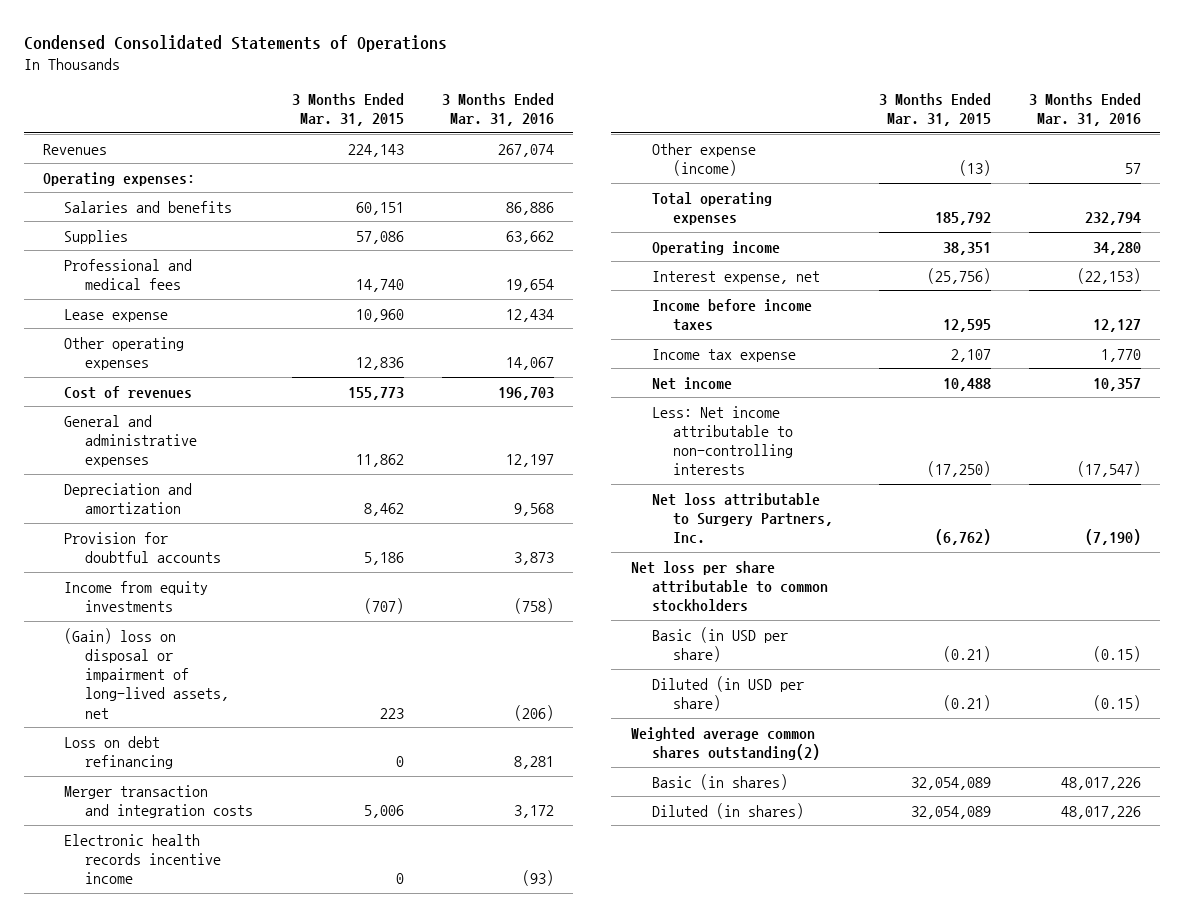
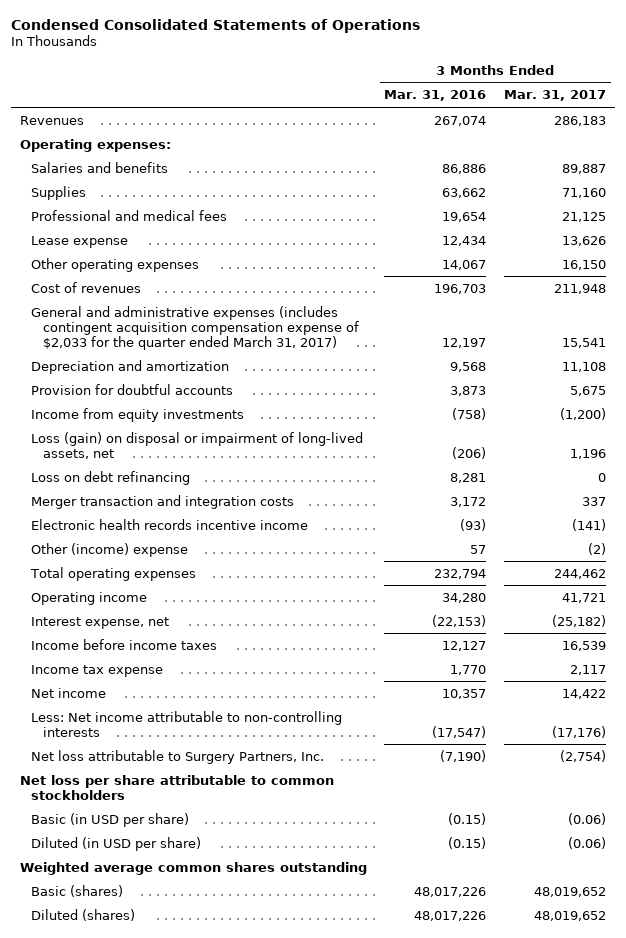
- | 3 Months Ended Mar. 31, 2015 | 3 Months Ended Mar. 31, 2016
+ | 3 Months Ended Mar. 31, 2016 | 3 Months Ended Mar. 31, 2017
- General and administrative expenses | 11,862 | 12,197
+ General and administrative expenses (includes contingent acquisition compensation expense of $2,033 for the quarter ended March 31, 2017) | 12,197 | 15,541
- (Gain) loss on disposal or impairment of long-lived assets, net | 223 | (206)
+ Loss (gain) on disposal or impairment of long-lived assets, net | (206) | 1,196
- Other expense (income) | (13) | 57
+ Other (income) expense | 57 | (2)
- Weighted average common shares outstanding(2)
- Basic (in shares) | 32,054,089 | 48,017,226
- Diluted (in shares) | 32,054,089 | 48,017,226
+ Weighted average common shares outstanding
+ Basic (shares) | 48,017,226 | 48,019,652
+ Diluted (shares) | 48,017,226 | 48,019,652

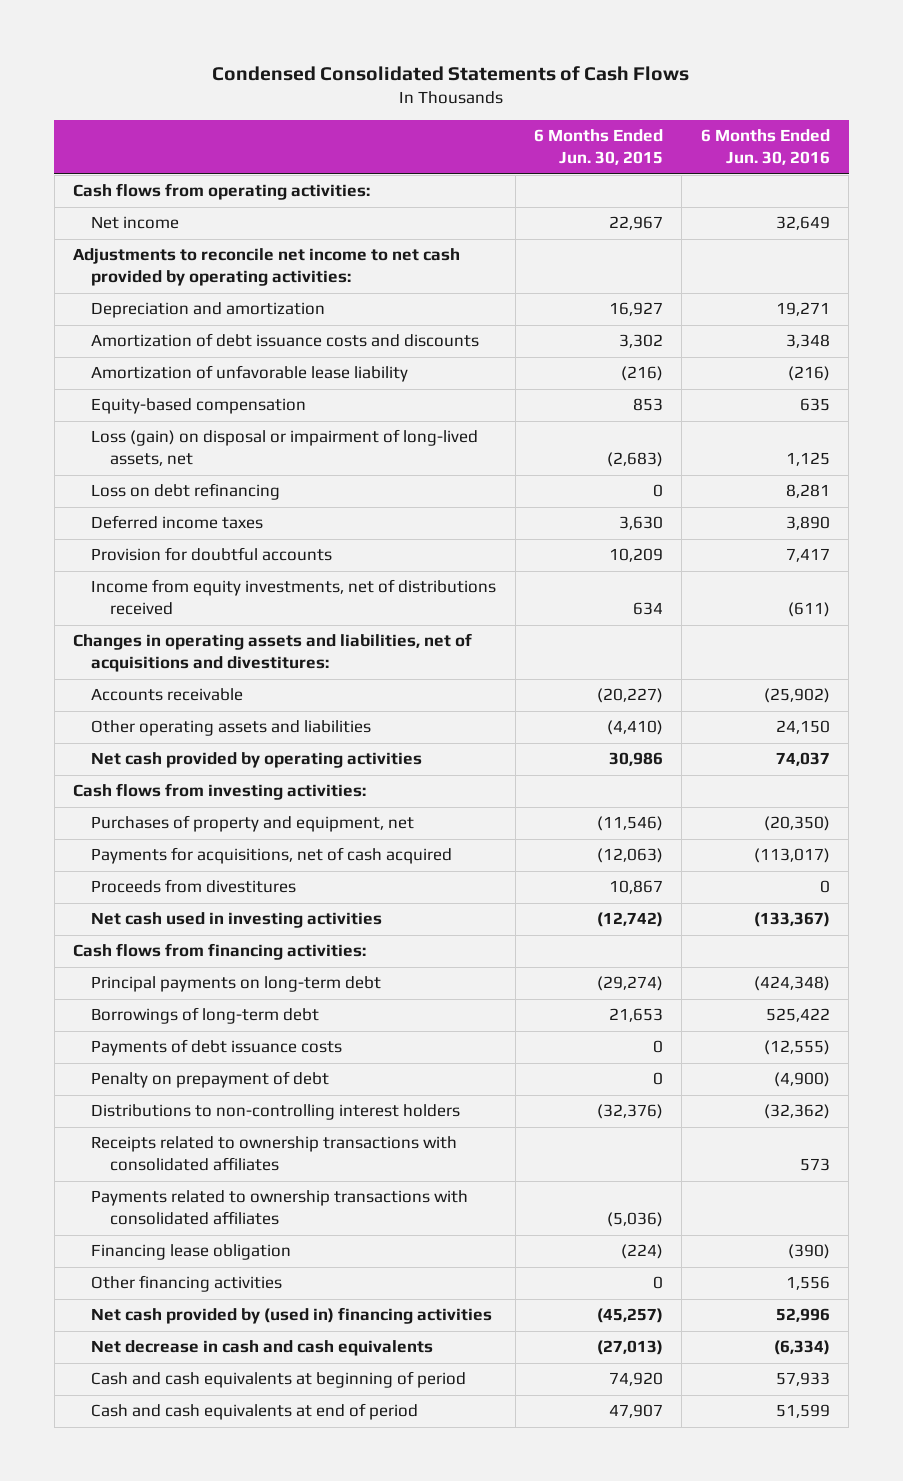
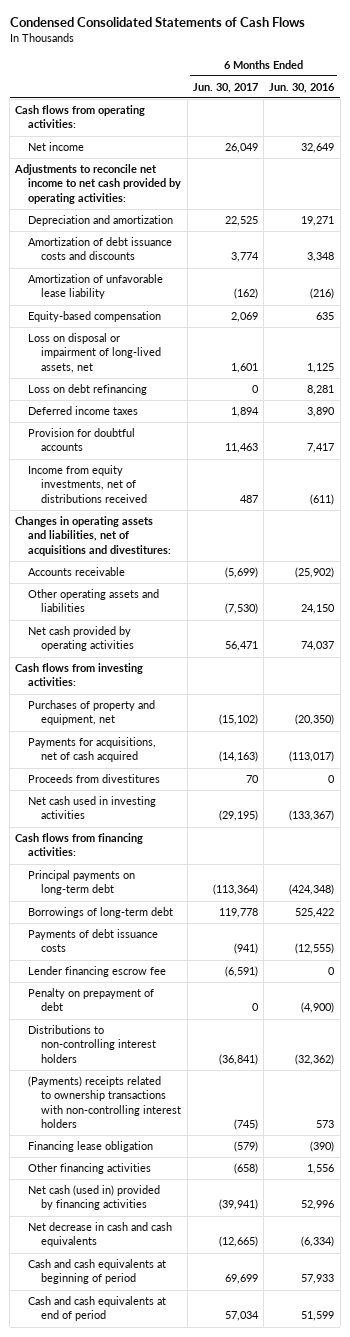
- | 6 Months Ended Jun. 30, 2015 | 6 Months Ended Jun. 30, 2016
+ | 6 Months Ended Jun. 30, 2017 | 6 Months Ended Jun. 30, 2016
- Loss (gain) on disposal or impairment of long-lived assets, net | (2,683) | 1,125
+ Loss on disposal or impairment of long-lived assets, net | 1,601 | 1,125
+ Lender financing escrow fee | (6,591) | 0
- Receipts related to ownership transactions with consolidated affiliates | | 573
- Payments related to ownership transactions with consolidated affiliates | (5,036) |
+ (Payments) receipts related to ownership transactions with non-controlling interest holders | (745) | 573
- Net cash provided by (used in) financing activities | (45,257) | 52,996
+ Net cash (used in) provided by financing activities | (39,941) | 52,996

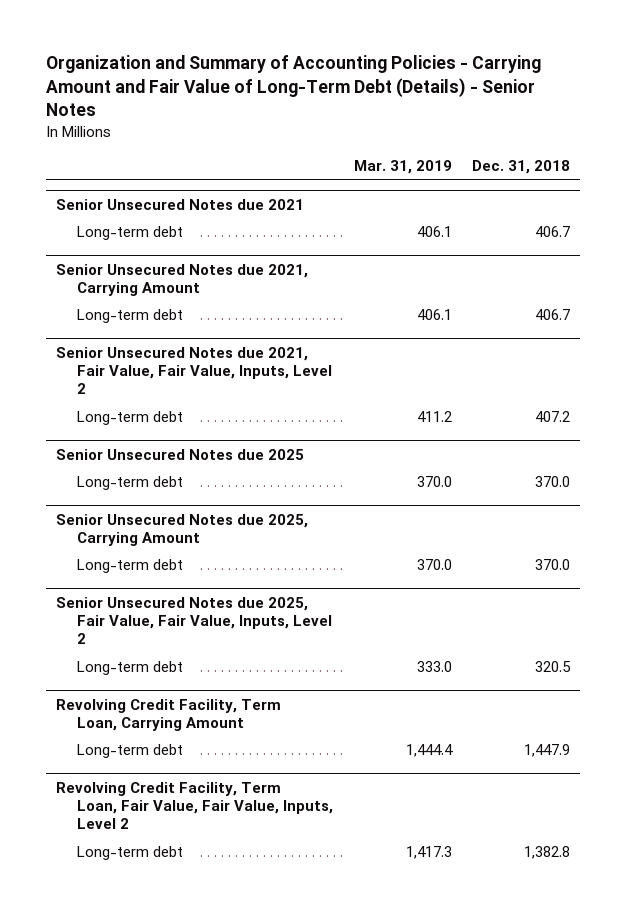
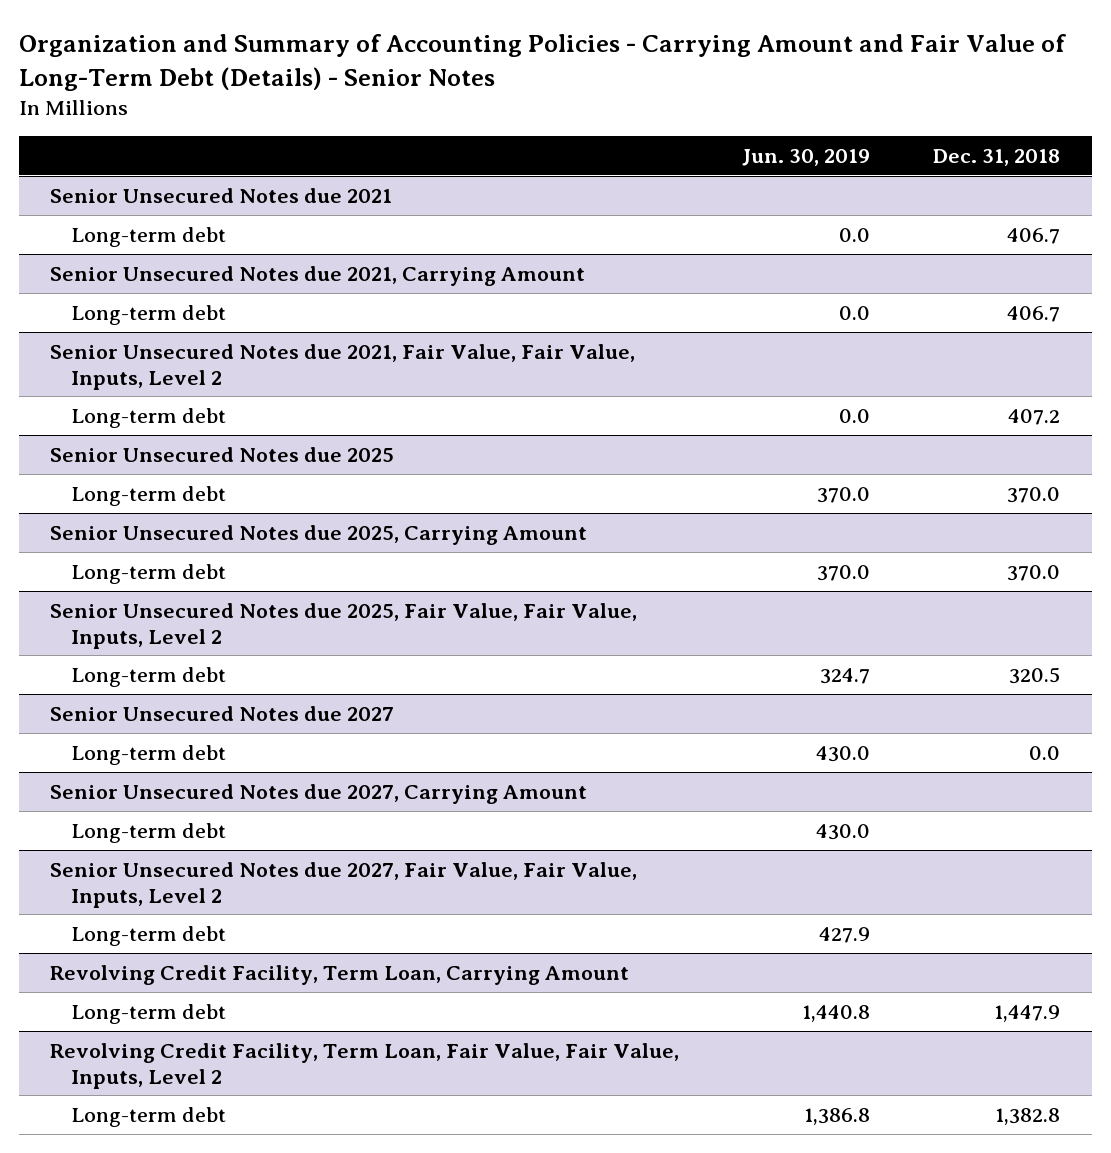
- | Mar. 31, 2019 | Dec. 31, 2018
+ | Jun. 30, 2019 | Dec. 31, 2018
+ Senior Unsecured Notes due 2027
+ Long-term debt | 430.0 | 0.0
+ Senior Unsecured Notes due 2027, Carrying Amount
+ Long-term debt | 430.0 |
+ Senior Unsecured Notes due 2027, Fair Value, Fair Value, Inputs, Level 2
+ Long-term debt | 427.9 |

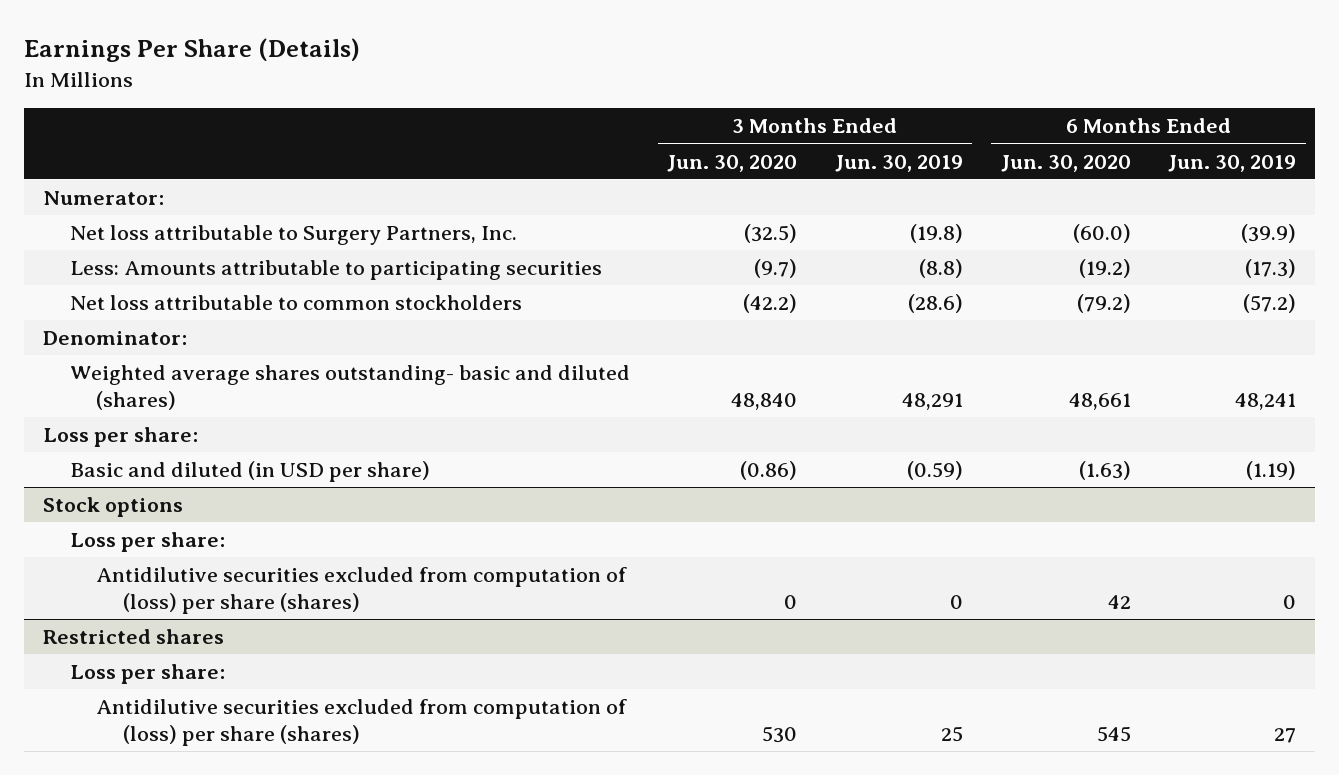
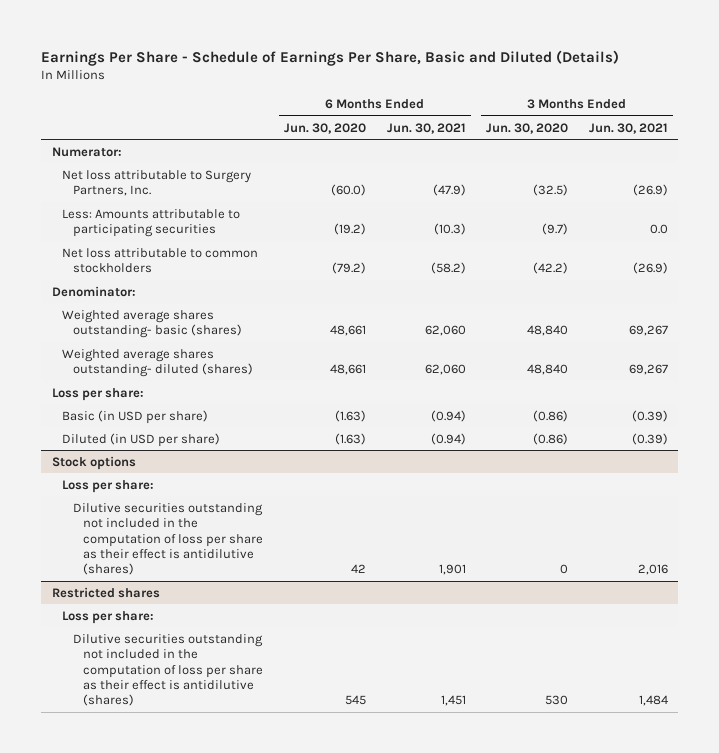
- Earnings Per Share (Details)
+ Earnings Per Share - Schedule of Earnings Per Share, Basic and Diluted (Details)
- | 3 Months Ended Jun. 30, 2020 | 3 Months Ended Jun. 30, 2019 | 6 Months Ended Jun. 30, 2020 | 6 Months Ended Jun. 30, 2019
+ | 6 Months Ended Jun. 30, 2020 | 6 Months Ended Jun. 30, 2021 | 3 Months Ended Jun. 30, 2020 | 3 Months Ended Jun. 30, 2021
- Weighted average shares outstanding- basic and diluted (shares) | 48,840 | 48,291 | 48,661 | 48,241
+ Weighted average shares outstanding- basic (shares) | 48,661 | 62,060 | 48,840 | 69,267
+ Weighted average shares outstanding- diluted (shares) | 48,661 | 62,060 | 48,840 | 69,267
- Basic and diluted (in USD per share) | (0.86) | (0.59) | (1.63) | (1.19)
+ Basic (in USD per share) | (1.63) | (0.94) | (0.86) | (0.39)
+ Diluted (in USD per share) | (1.63) | (0.94) | (0.86) | (0.39)
@ Stock options
- Antidilutive securities excluded from computation of (loss) per share (shares) | 0 | 0 | 42 | 0
+ Dilutive securities outstanding not included in the computation of loss per share as their effect is antidilutive (shares) | 42 | 1,901 | 0 | 2,016
@ Restricted shares
- Antidilutive securities excluded from computation of (loss) per share (shares) | 530 | 25 | 545 | 27
+ Dilutive securities outstanding not included in the computation of loss per share as their effect is antidilutive (shares) | 545 | 1,451 | 530 | 1,484

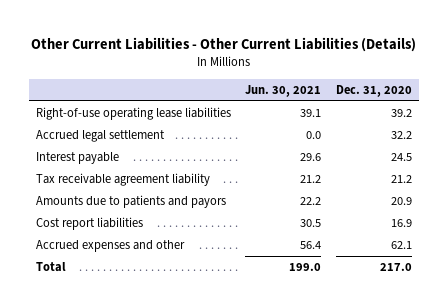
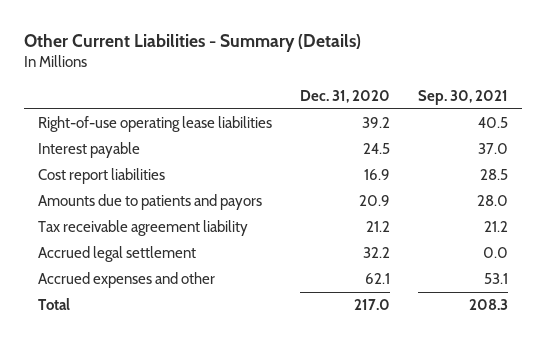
- Other Current Liabilities - Other Current Liabilities (Details)
+ Other Current Liabilities - Summary (Details)
- | Jun. 30, 2021 | Dec. 31, 2020
+ | Dec. 31, 2020 | Sep. 30, 2021
moved down: Amounts due to patients and payors | 20.9 | 28.0
moved down: Tax receivable agreement liability | 21.2 | 21.2
moved down: Accrued legal settlement | 32.2 | 0.0

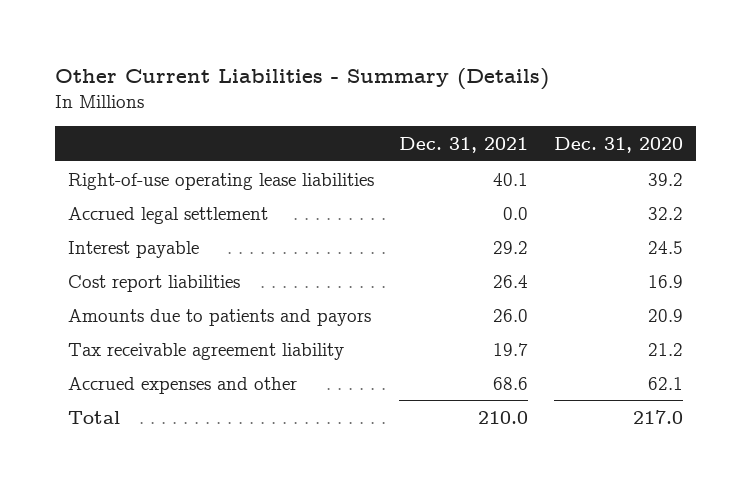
- | Dec. 31, 2020 | Sep. 30, 2021
+ | Dec. 31, 2021 | Dec. 31, 2020
moved up: Accrued legal settlement | 0.0 | 32.2

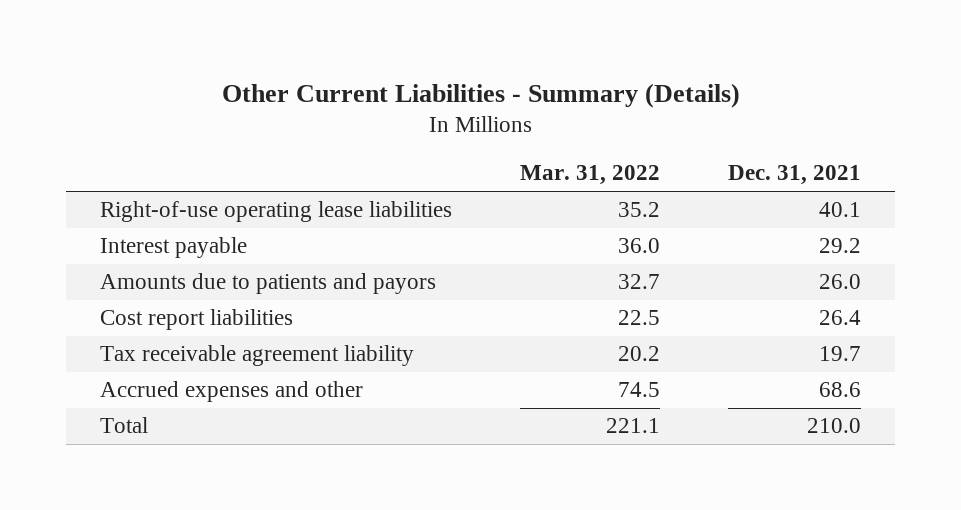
- | Dec. 31, 2021 | Dec. 31, 2020
+ | Mar. 31, 2022 | Dec. 31, 2021
- Accrued legal settlement | 0.0 | 32.2
moved down: Cost report liabilities | 22.5 | 26.4

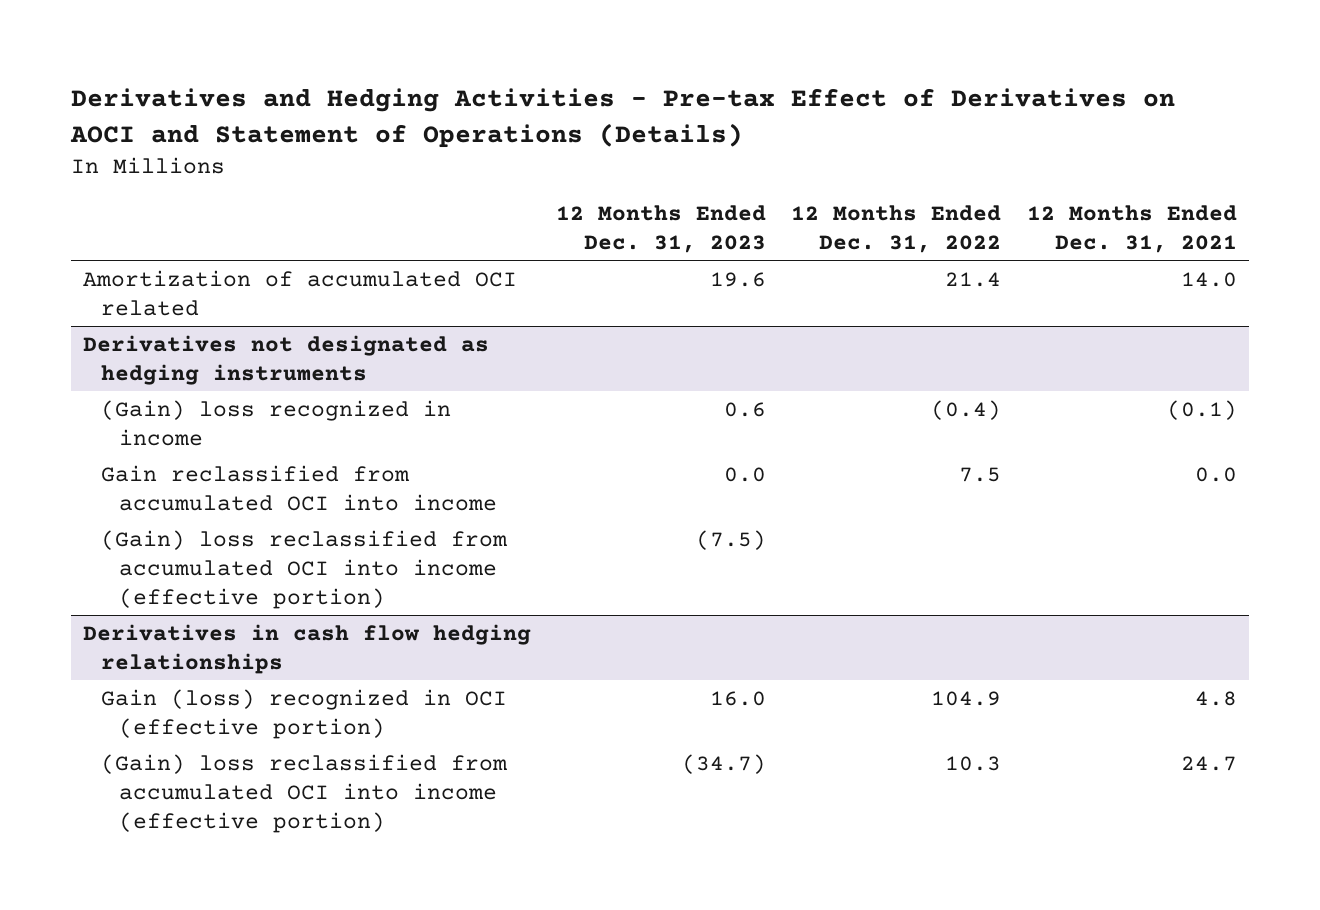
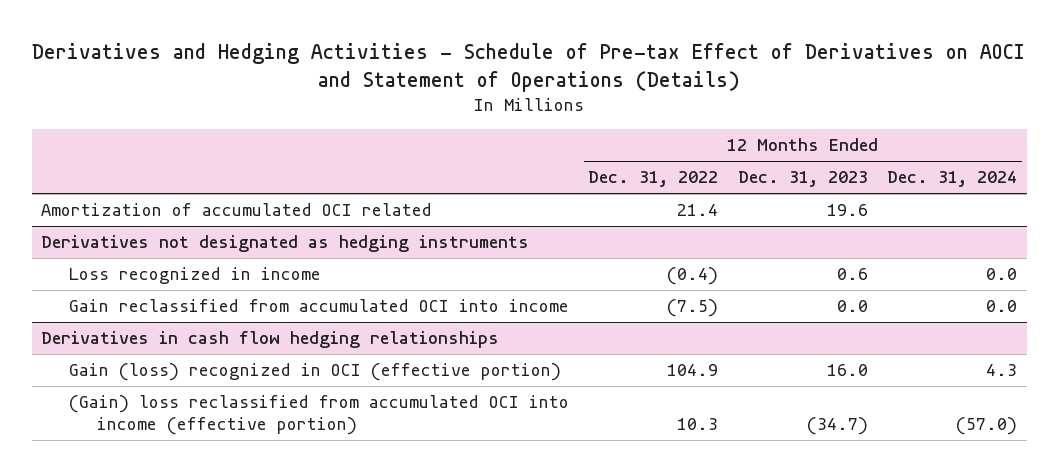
- Derivatives and Hedging Activities - Pre-tax Effect of Derivatives on AOCI and Statement of Operations (Details)
+ Derivatives and Hedging Activities - Schedule of Pre-tax Effect of Derivatives on AOCI and Statement of Operations (Details)
- | 12 Months Ended Dec. 31, 2023 | 12 Months Ended Dec. 31, 2022 | 12 Months Ended Dec. 31, 2021
+ | 12 Months Ended Dec. 31, 2022 | 12 Months Ended Dec. 31, 2023 | 12 Months Ended Dec. 31, 2024
@ Derivatives not designated as hedging instruments
- (Gain) loss recognized in income | 0.6 | (0.4) | (0.1)
- Gain reclassified from accumulated OCI into income | 0.0 | 7.5 | 0.0
- (Gain) loss reclassified from accumulated OCI into income (effective portion) | (7.5) | |
+ Loss recognized in income | (0.4) | 0.6 | 0.0
+ Gain reclassified from accumulated OCI into income | (7.5) | 0.0 | 0.0

